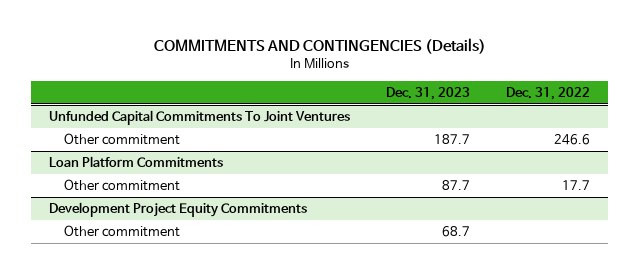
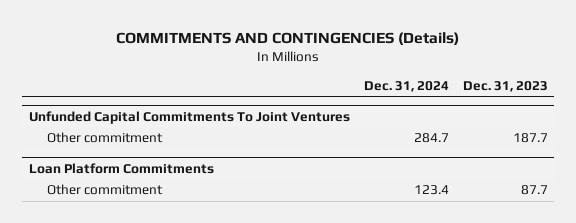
- | Dec. 31, 2023 | Dec. 31, 2022
+ | Dec. 31, 2024 | Dec. 31, 2023
- Development Project Equity Commitments
- Other commitment | 68.7 |

